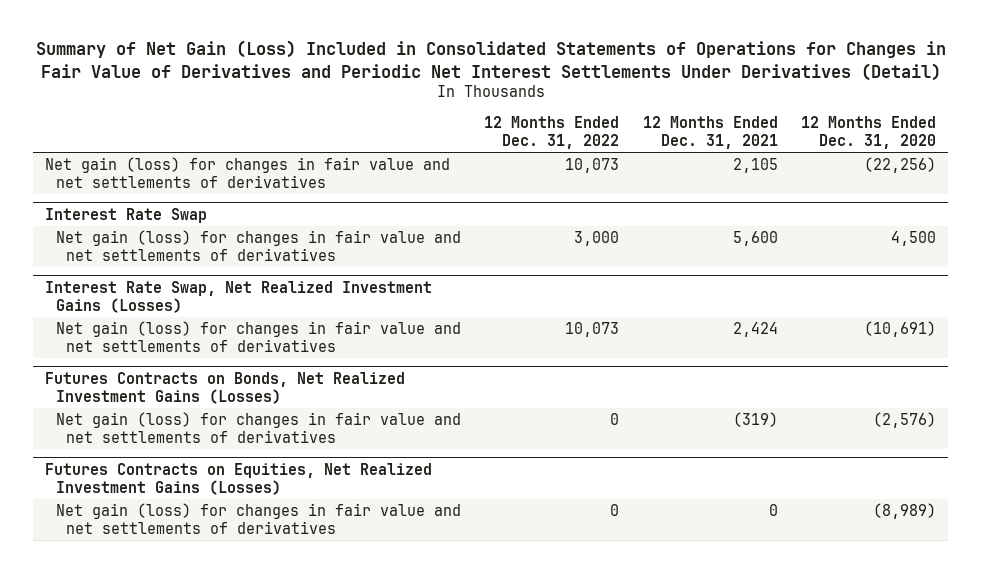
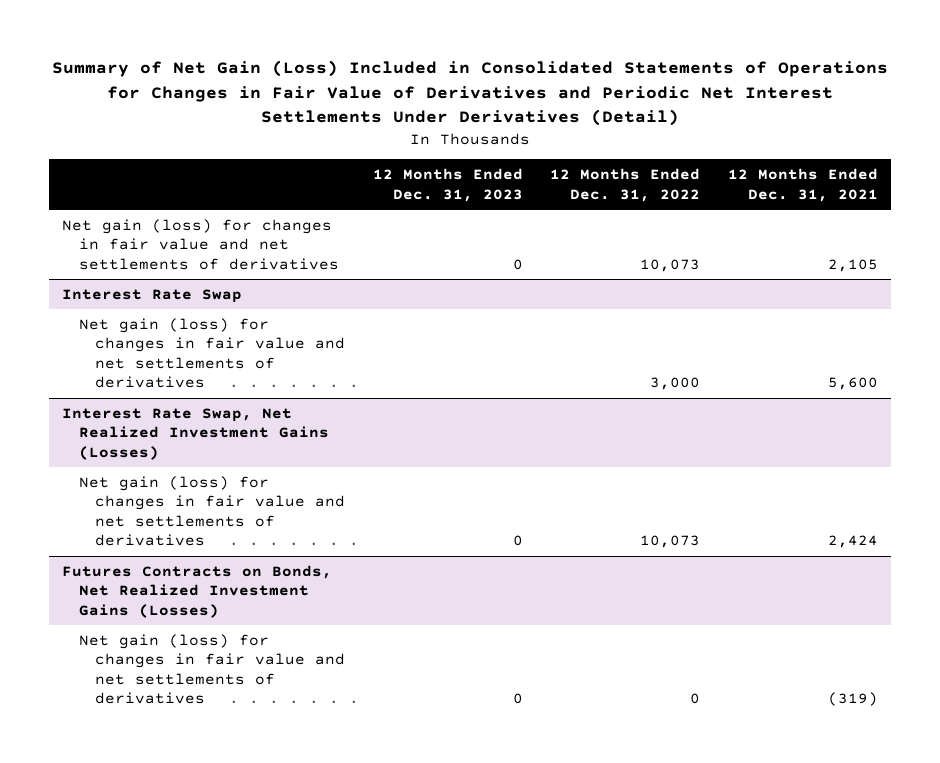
- | 12 Months Ended Dec. 31, 2022 | 12 Months Ended Dec. 31, 2021 | 12 Months Ended Dec. 31, 2020
+ | 12 Months Ended Dec. 31, 2023 | 12 Months Ended Dec. 31, 2022 | 12 Months Ended Dec. 31, 2021
- Futures Contracts on Equities, Net Realized Investment Gains (Losses)
- Net gain (loss) for changes in fair value and net settlements of derivatives | 0 | 0 | (8,989)

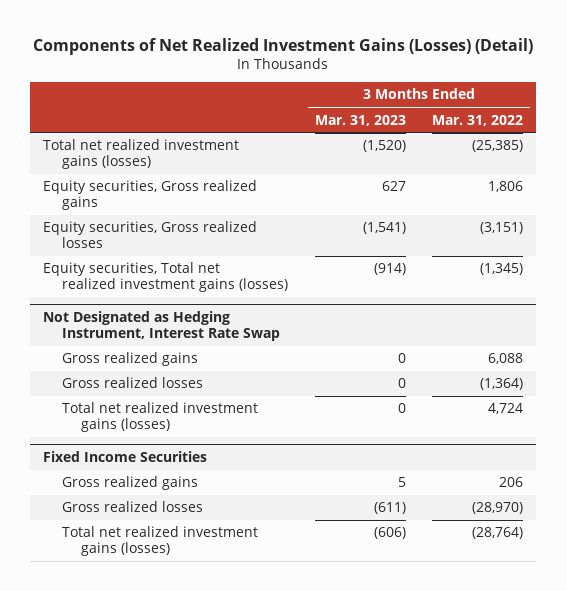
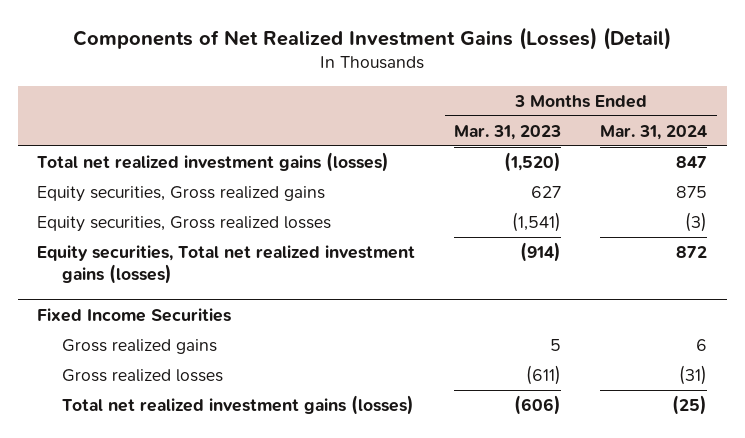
- | 3 Months Ended Mar. 31, 2023 | 3 Months Ended Mar. 31, 2022
+ | 3 Months Ended Mar. 31, 2023 | 3 Months Ended Mar. 31, 2024
- Not Designated as Hedging Instrument, Interest Rate Swap
- Gross realized gains | 0 | 6,088
- Gross realized losses | 0 | (1,364)
- Total net realized investment gains (losses) | 0 | 4,724

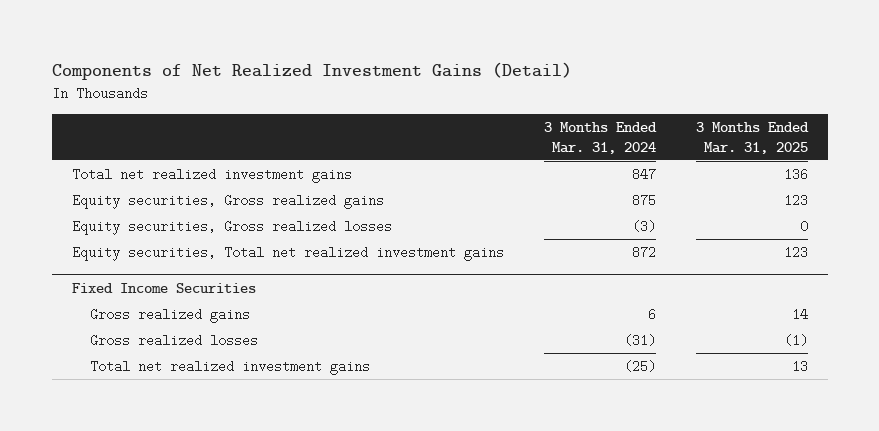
- Components of Net Realized Investment Gains (Losses) (Detail)
+ Components of Net Realized Investment Gains (Detail)
- | 3 Months Ended Mar. 31, 2023 | 3 Months Ended Mar. 31, 2024
+ | 3 Months Ended Mar. 31, 2024 | 3 Months Ended Mar. 31, 2025
- Total net realized investment gains (losses) | (1,520) | 847
+ Total net realized investment gains | 847 | 136
- Equity securities, Total net realized investment gains (losses) | (914) | 872
+ Equity securities, Total net realized investment gains | 872 | 123
@ Fixed Income Securities
- Total net realized investment gains (losses) | (606) | (25)
+ Total net realized investment gains | (25) | 13

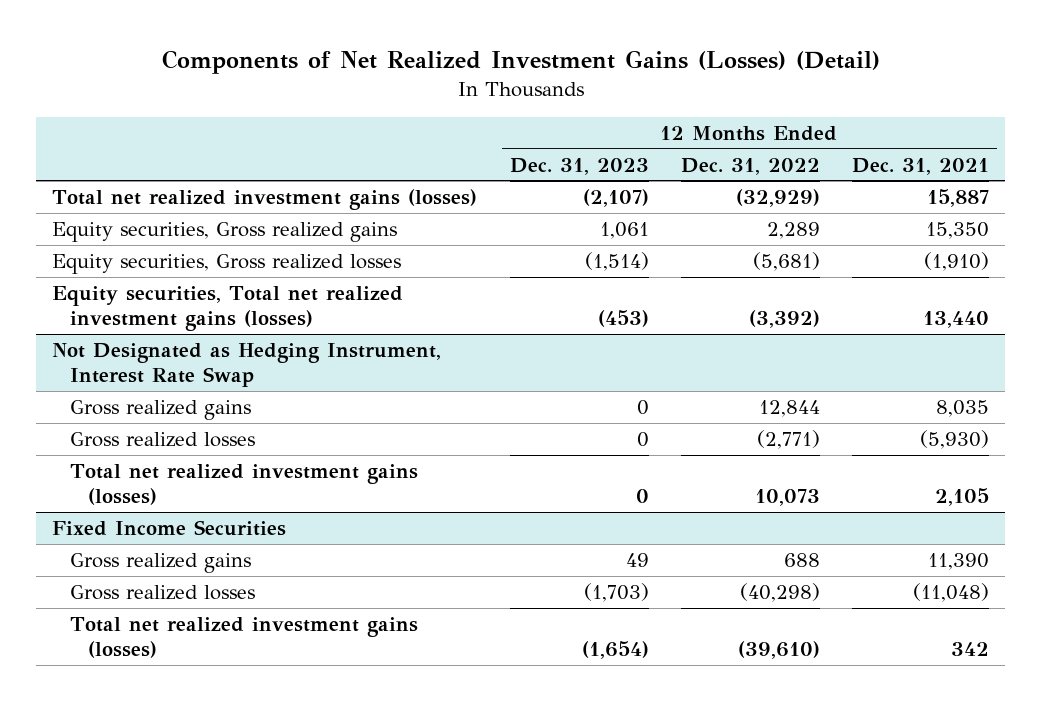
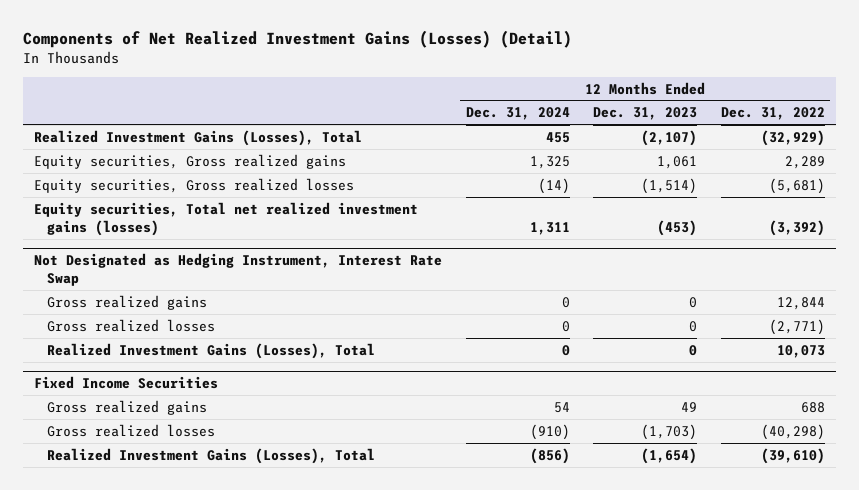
- | 12 Months Ended Dec. 31, 2023 | 12 Months Ended Dec. 31, 2022 | 12 Months Ended Dec. 31, 2021
+ | 12 Months Ended Dec. 31, 2024 | 12 Months Ended Dec. 31, 2023 | 12 Months Ended Dec. 31, 2022
- Total net realized investment gains (losses) | (2,107) | (32,929) | 15,887
+ Realized Investment Gains (Losses), Total | 455 | (2,107) | (32,929)
@ Not Designated as Hedging Instrument, Interest Rate Swap
- Total net realized investment gains (losses) | 0 | 10,073 | 2,105
+ Realized Investment Gains (Losses), Total | 0 | 0 | 10,073
@ Fixed Income Securities
- Total net realized investment gains (losses) | (1,654) | (39,610) | 342
+ Realized Investment Gains (Losses), Total | (856) | (1,654) | (39,610)

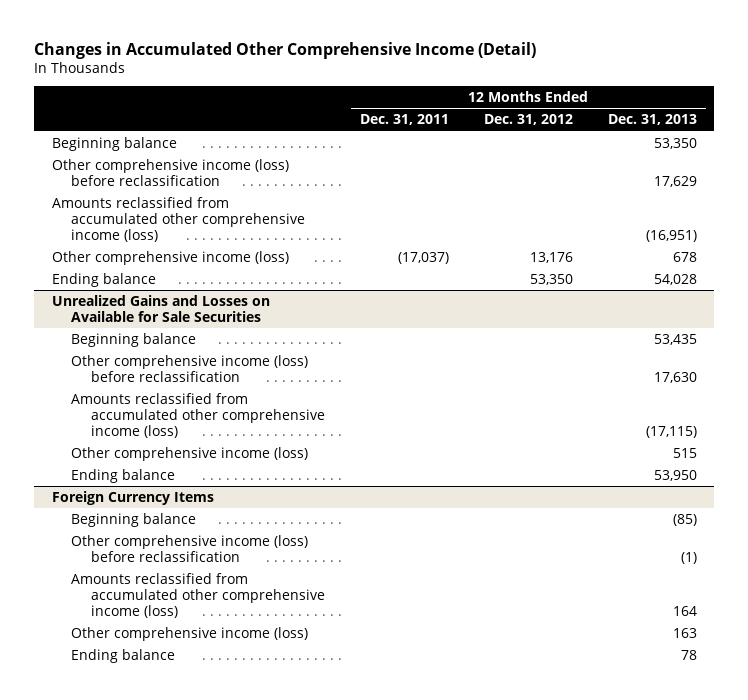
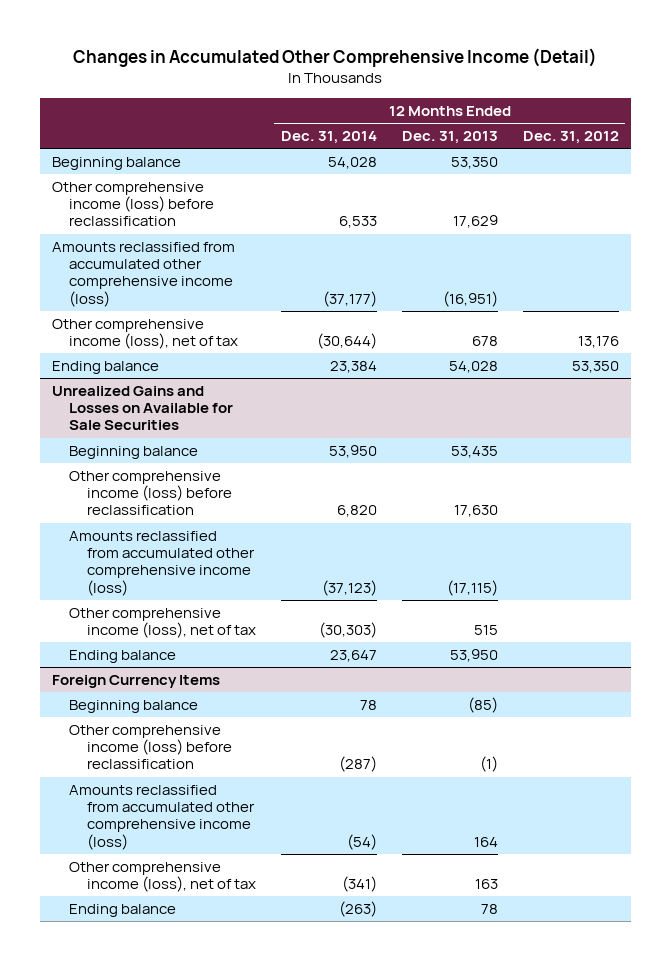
- | 12 Months Ended Dec. 31, 2011 | 12 Months Ended Dec. 31, 2012 | 12 Months Ended Dec. 31, 2013
+ | 12 Months Ended Dec. 31, 2014 | 12 Months Ended Dec. 31, 2013 | 12 Months Ended Dec. 31, 2012
- Other comprehensive income (loss) | (17,037) | 13,176 | 678
+ Other comprehensive income (loss), net of tax | (30,644) | 678 | 13,176
@ Unrealized Gains and Losses on Available for Sale Securities
- Other comprehensive income (loss) | | | 515
+ Other comprehensive income (loss), net of tax | (30,303) | 515 |
@ Foreign Currency Items
- Other comprehensive income (loss) | | | 163
+ Other comprehensive income (loss), net of tax | (341) | 163 |

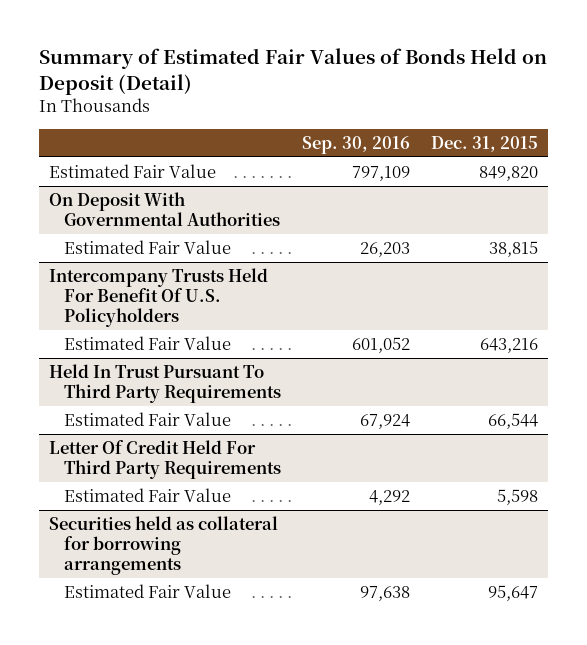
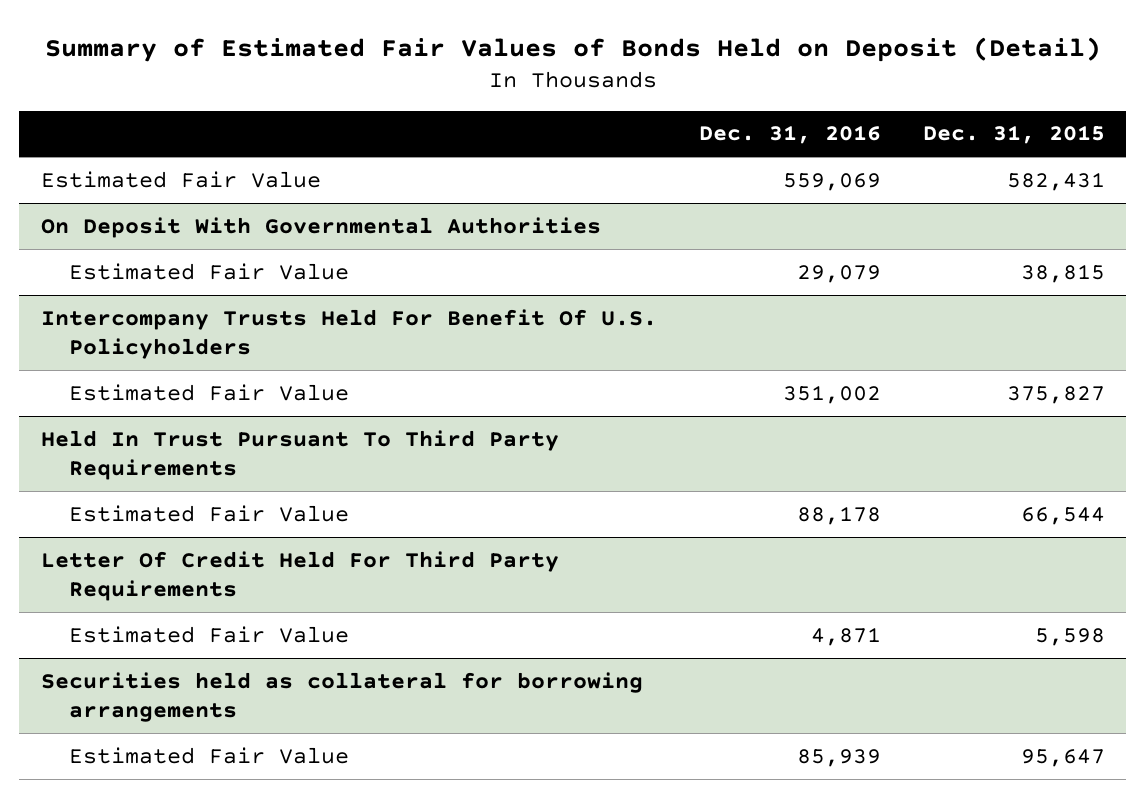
- | Sep. 30, 2016 | Dec. 31, 2015
+ | Dec. 31, 2016 | Dec. 31, 2015
- Estimated Fair Value | 797,109 | 849,820
+ Estimated Fair Value | 559,069 | 582,431
@ Intercompany Trusts Held For Benefit Of U.S. Policyholders
- Estimated Fair Value | 601,052 | 643,216
+ Estimated Fair Value | 351,002 | 375,827

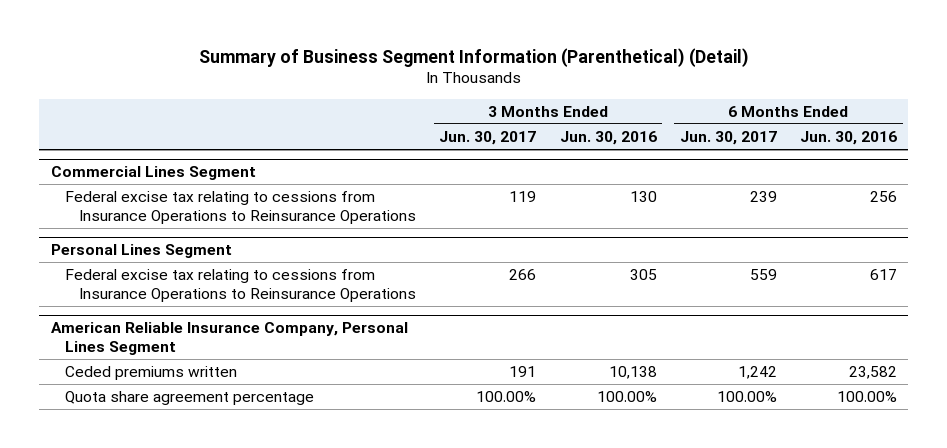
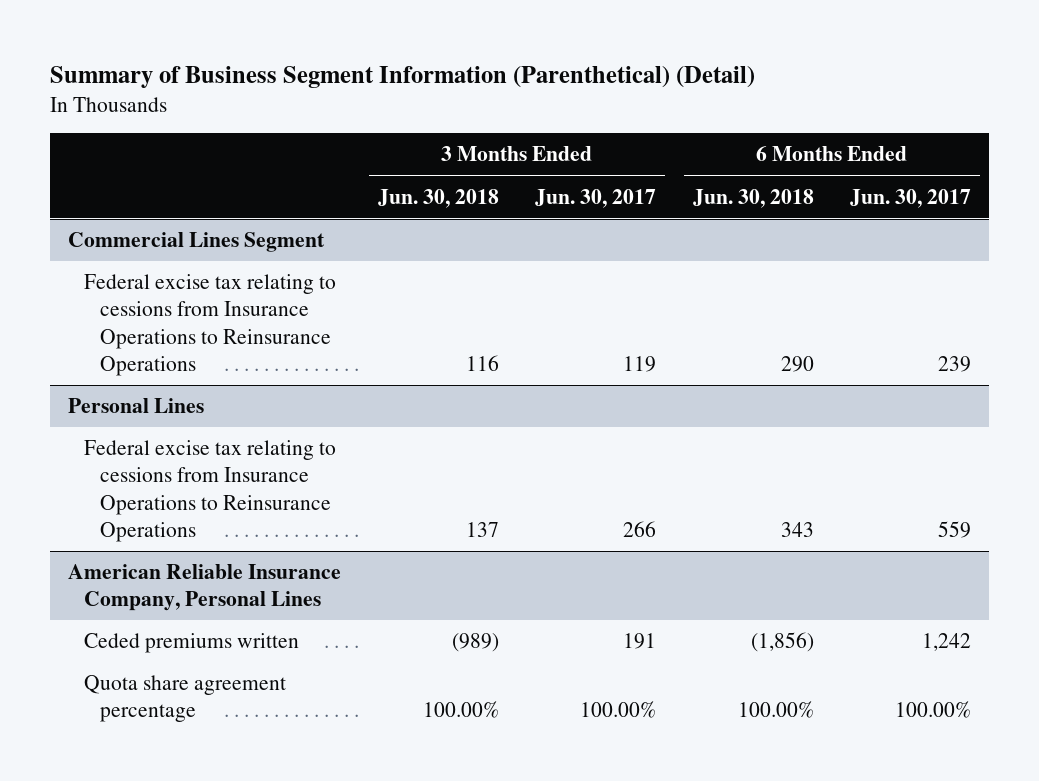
- | 3 Months Ended Jun. 30, 2017 | 3 Months Ended Jun. 30, 2016 | 6 Months Ended Jun. 30, 2017 | 6 Months Ended Jun. 30, 2016
+ | 3 Months Ended Jun. 30, 2018 | 3 Months Ended Jun. 30, 2017 | 6 Months Ended Jun. 30, 2018 | 6 Months Ended Jun. 30, 2017
- Personal Lines Segment
+ Personal Lines
- American Reliable Insurance Company, Personal Lines Segment
+ American Reliable Insurance Company, Personal Lines

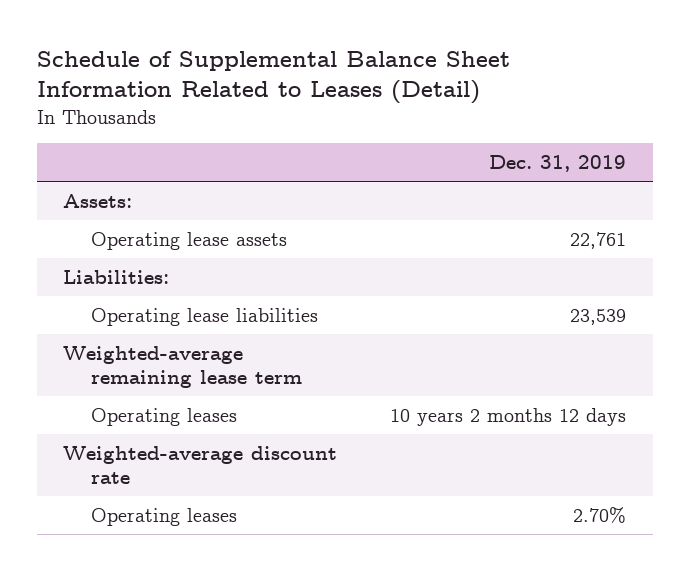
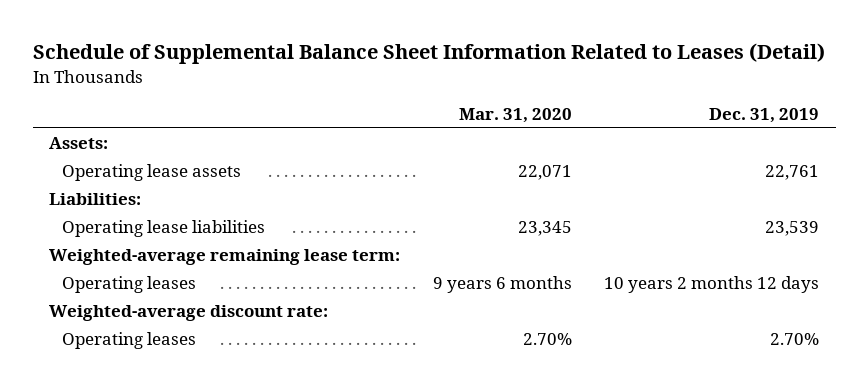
- | Dec. 31, 2019
+ | Mar. 31, 2020 | Dec. 31, 2019
- Weighted-average remaining lease term
+ Weighted-average remaining lease term:
- Weighted-average discount rate
+ Weighted-average discount rate:

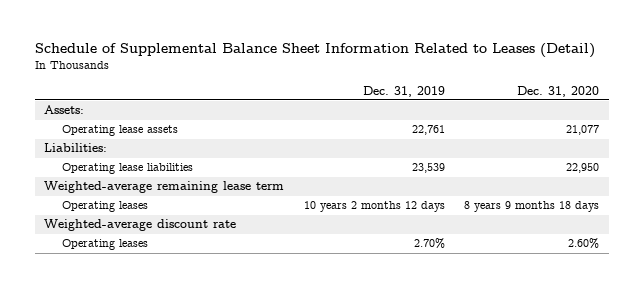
- | Mar. 31, 2020 | Dec. 31, 2019
+ | Dec. 31, 2019 | Dec. 31, 2020
- Weighted-average remaining lease term:
+ Weighted-average remaining lease term
- Weighted-average discount rate:
+ Weighted-average discount rate

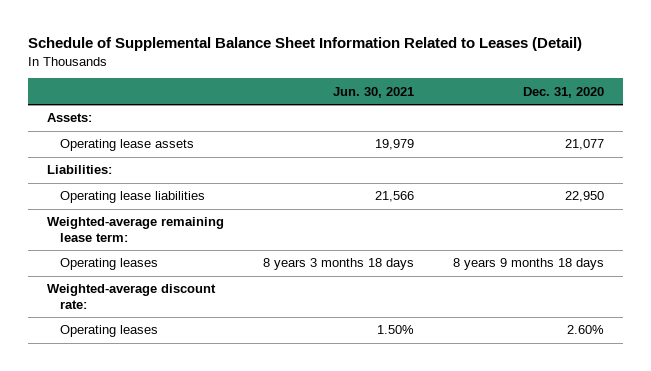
- | Dec. 31, 2019 | Dec. 31, 2020
+ | Jun. 30, 2021 | Dec. 31, 2020
- Weighted-average remaining lease term
+ Weighted-average remaining lease term:
- Weighted-average discount rate
+ Weighted-average discount rate:

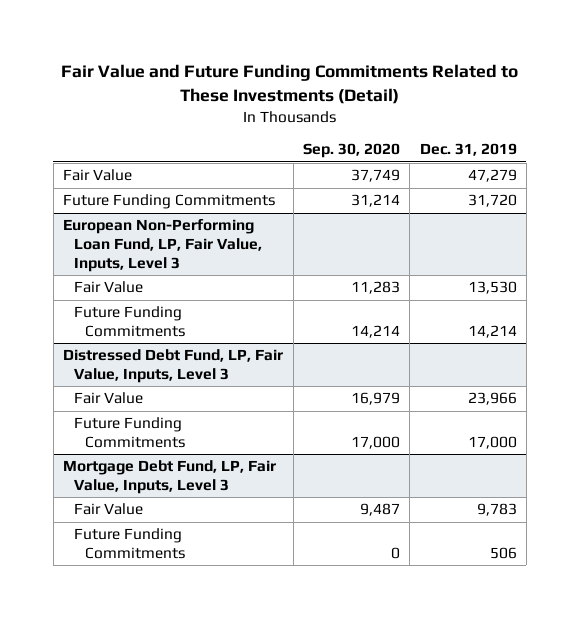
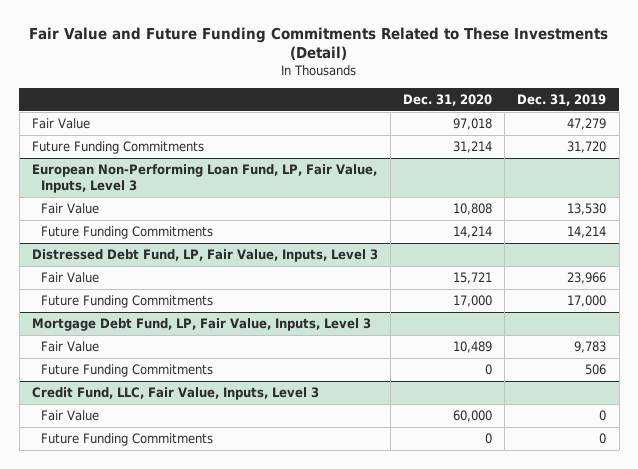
- | Sep. 30, 2020 | Dec. 31, 2019
+ | Dec. 31, 2020 | Dec. 31, 2019
+ Credit Fund, LLC, Fair Value, Inputs, Level 3
+ Fair Value | 60,000 | 0
+ Future Funding Commitments | 0 | 0

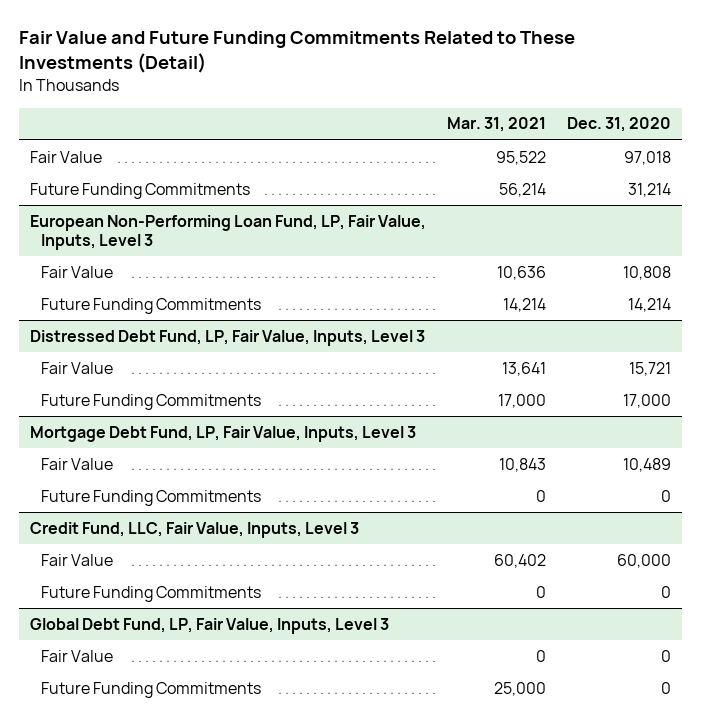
- | Dec. 31, 2020 | Dec. 31, 2019
+ | Mar. 31, 2021 | Dec. 31, 2020
+ Global Debt Fund, LP, Fair Value, Inputs, Level 3
+ Fair Value | 0 | 0
+ Future Funding Commitments | 25,000 | 0

